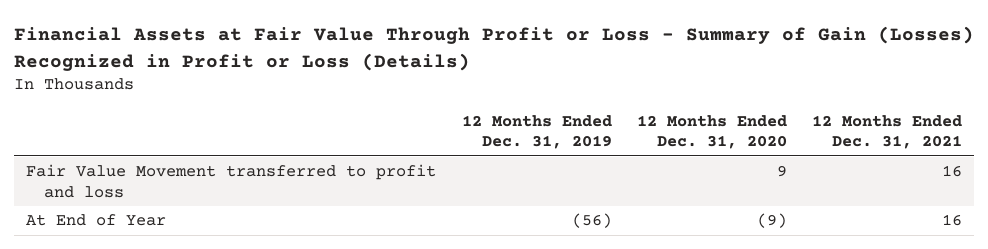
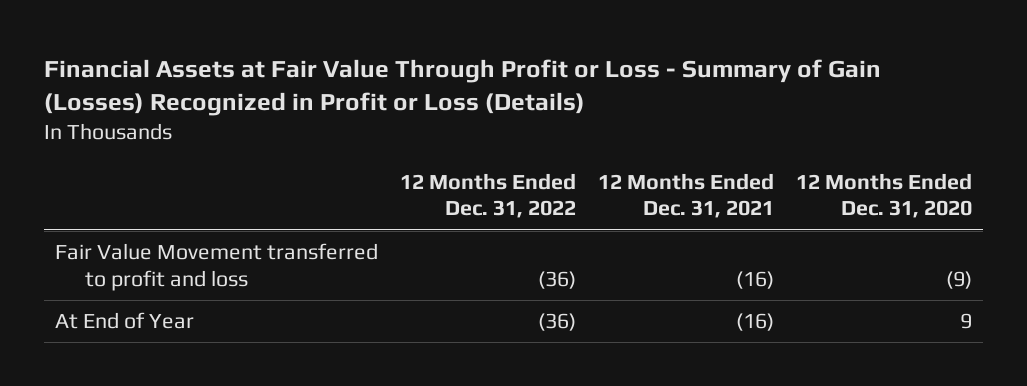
- | 12 Months Ended Dec. 31, 2019 | 12 Months Ended Dec. 31, 2020 | 12 Months Ended Dec. 31, 2021
+ | 12 Months Ended Dec. 31, 2022 | 12 Months Ended Dec. 31, 2021 | 12 Months Ended Dec. 31, 2020
- Fair Value Movement transferred to profit and loss | | 9 | 16
- At End of Year | (56) | (9) | 16
+ Fair Value Movement transferred to profit and loss | (36) | (16) | (9)
+ At End of Year | (36) | (16) | 9

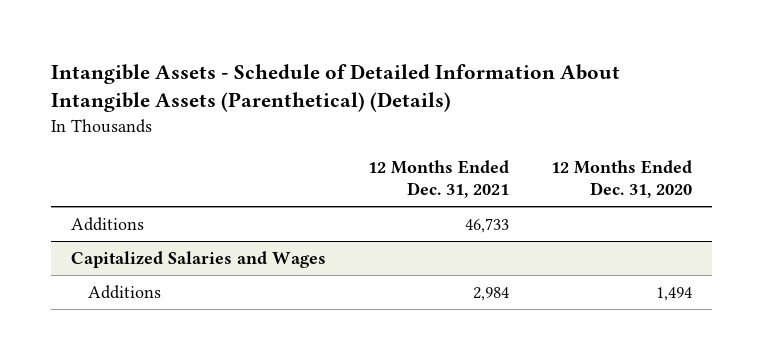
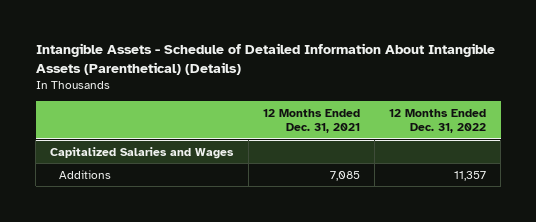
- | 12 Months Ended Dec. 31, 2021 | 12 Months Ended Dec. 31, 2020
+ | 12 Months Ended Dec. 31, 2021 | 12 Months Ended Dec. 31, 2022
- Additions | 46,733 |
@ Capitalized Salaries and Wages
- Additions | 2,984 | 1,494
+ Additions | 7,085 | 11,357

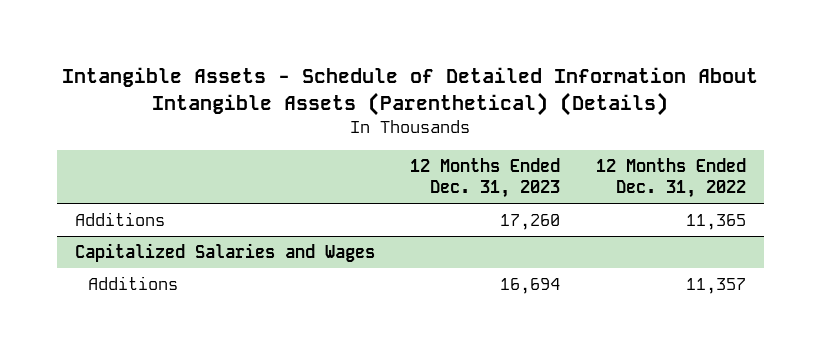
- | 12 Months Ended Dec. 31, 2021 | 12 Months Ended Dec. 31, 2022
+ | 12 Months Ended Dec. 31, 2023 | 12 Months Ended Dec. 31, 2022
+ Additions | 17,260 | 11,365

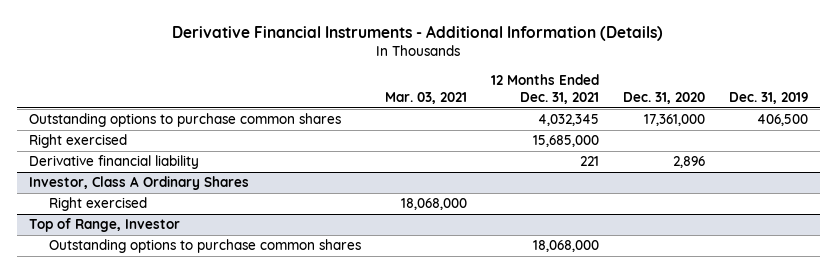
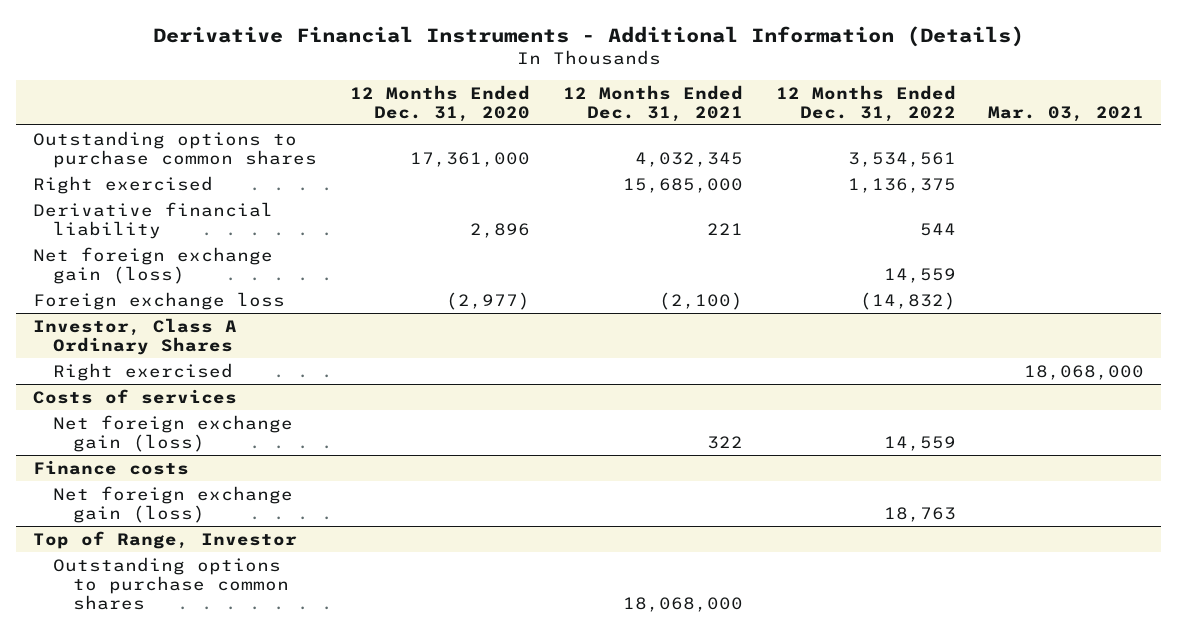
- | Mar. 03, 2021 | 12 Months Ended Dec. 31, 2021 | Dec. 31, 2020 | Dec. 31, 2019
+ | 12 Months Ended Dec. 31, 2020 | 12 Months Ended Dec. 31, 2021 | 12 Months Ended Dec. 31, 2022 | Mar. 03, 2021
+ Net foreign exchange gain (loss) | | | 14,559 |
+ Foreign exchange loss | (2,977) | (2,100) | (14,832) |
+ Costs of services
+ Net foreign exchange gain (loss) | | 322 | 14,559 |
+ Finance costs
+ Net foreign exchange gain (loss) | | | 18,763 |

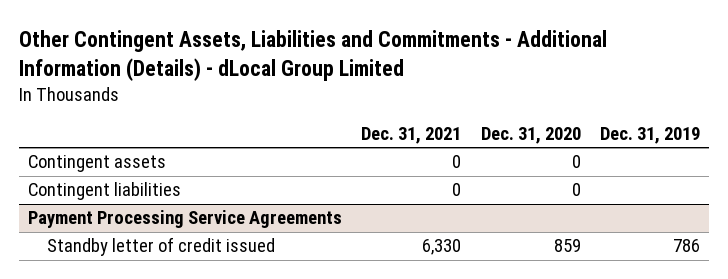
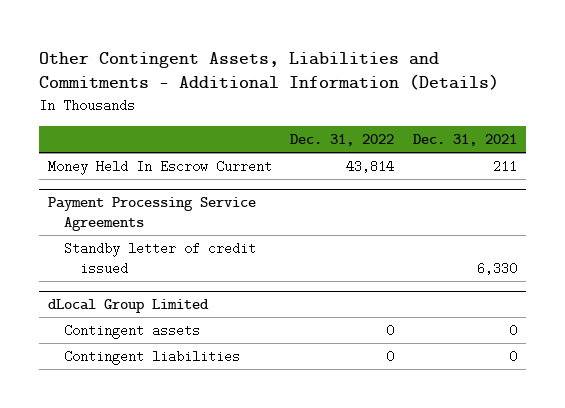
- Other Contingent Assets, Liabilities and Commitments - Additional Information (Details) - dLocal Group Limited
+ Other Contingent Assets, Liabilities and Commitments - Additional Information (Details)
- | Dec. 31, 2021 | Dec. 31, 2020 | Dec. 31, 2019
+ | Dec. 31, 2022 | Dec. 31, 2021
- Contingent assets | 0 | 0 |
- Contingent liabilities | 0 | 0 |
+ Money Held In Escrow Current | 43,814 | 211
+ dLocal Group Limited
+ Contingent assets | 0 | 0
+ Contingent liabilities | 0 | 0

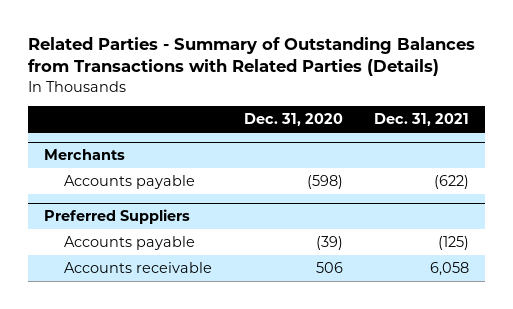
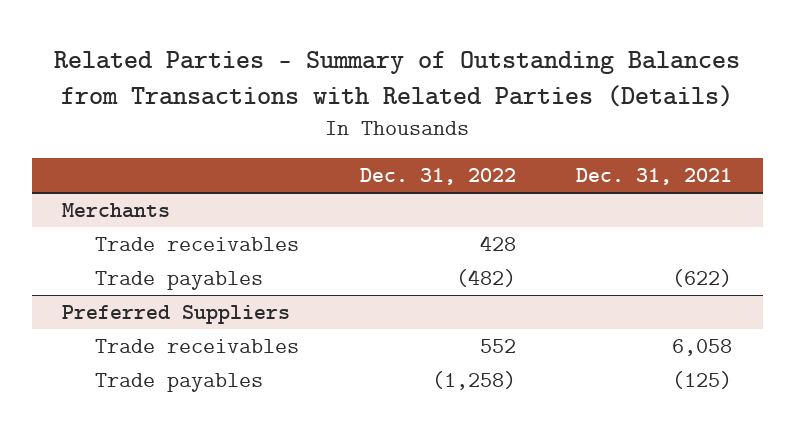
- | Dec. 31, 2020 | Dec. 31, 2021
+ | Dec. 31, 2022 | Dec. 31, 2021
@ Merchants
- Accounts payable | (598) | (622)
+ Trade receivables | 428 |
+ Trade payables | (482) | (622)
@ Preferred Suppliers
- Accounts payable | (39) | (125)
- Accounts receivable | 506 | 6,058
+ Trade receivables | 552 | 6,058
+ Trade payables | (1,258) | (125)

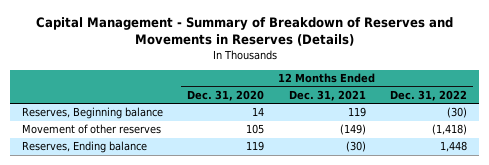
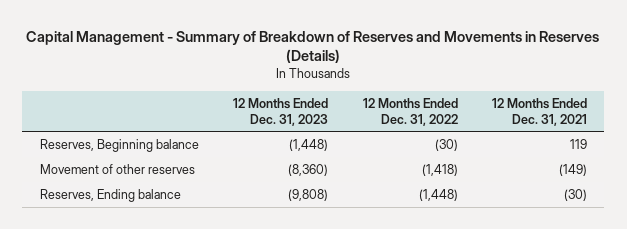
- | 12 Months Ended Dec. 31, 2020 | 12 Months Ended Dec. 31, 2021 | 12 Months Ended Dec. 31, 2022
+ | 12 Months Ended Dec. 31, 2023 | 12 Months Ended Dec. 31, 2022 | 12 Months Ended Dec. 31, 2021
- Reserves, Ending balance | 119 | (30) | 1,448
+ Reserves, Ending balance | (9,808) | (1,448) | (30)

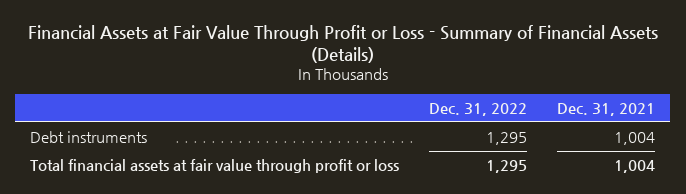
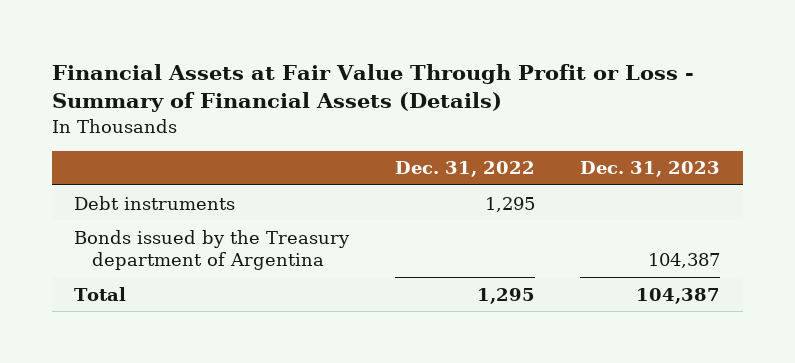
- | Dec. 31, 2022 | Dec. 31, 2021
+ | Dec. 31, 2022 | Dec. 31, 2023
- Total financial assets at fair value through profit or loss | 1,295 | 1,004
+ Bonds issued by the Treasury department of Argentina | | 104,387
+ Total | 1,295 | 104,387

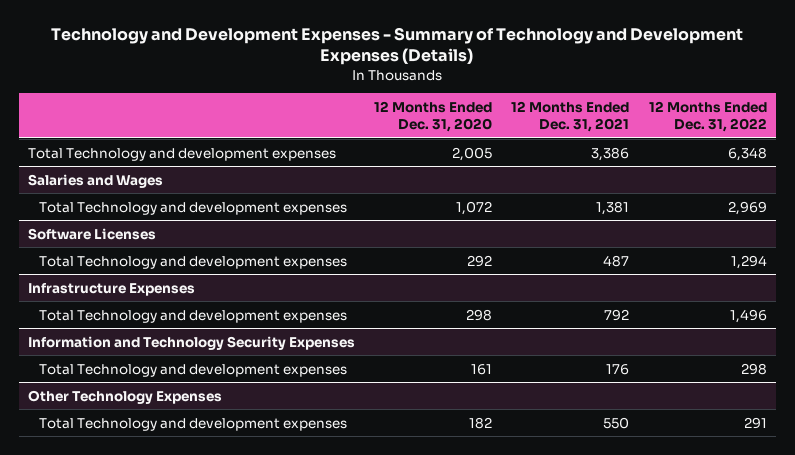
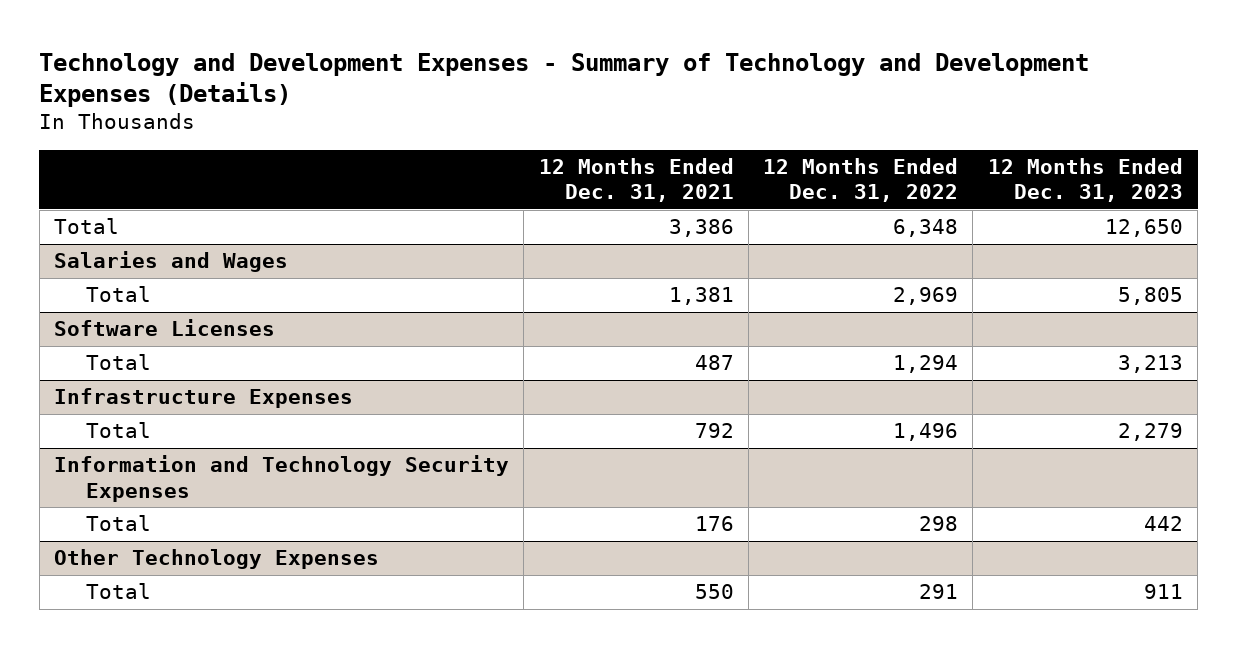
- | 12 Months Ended Dec. 31, 2020 | 12 Months Ended Dec. 31, 2021 | 12 Months Ended Dec. 31, 2022
+ | 12 Months Ended Dec. 31, 2021 | 12 Months Ended Dec. 31, 2022 | 12 Months Ended Dec. 31, 2023
- Total Technology and development expenses | 2,005 | 3,386 | 6,348
+ Total | 3,386 | 6,348 | 12,650
@ Salaries and Wages
- Total Technology and development expenses | 1,072 | 1,381 | 2,969
+ Total | 1,381 | 2,969 | 5,805
@ Software Licenses
- Total Technology and development expenses | 292 | 487 | 1,294
+ Total | 487 | 1,294 | 3,213
@ Infrastructure Expenses
- Total Technology and development expenses | 298 | 792 | 1,496
+ Total | 792 | 1,496 | 2,279
@ Information and Technology Security Expenses
- Total Technology and development expenses | 161 | 176 | 298
+ Total | 176 | 298 | 442
@ Other Technology Expenses
- Total Technology and development expenses | 182 | 550 | 291
+ Total | 550 | 291 | 911

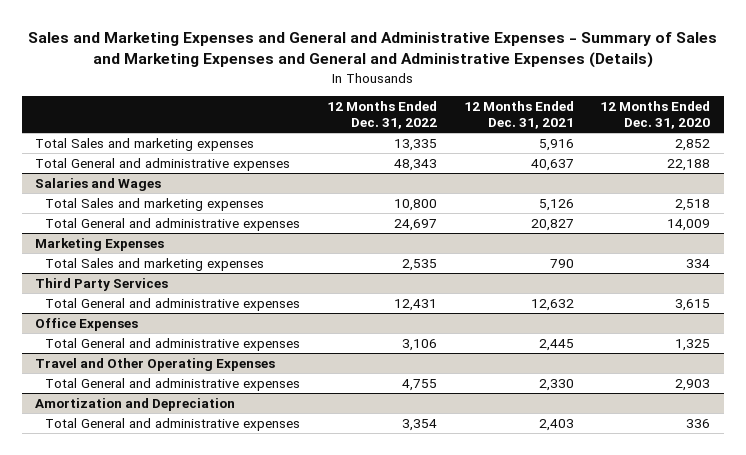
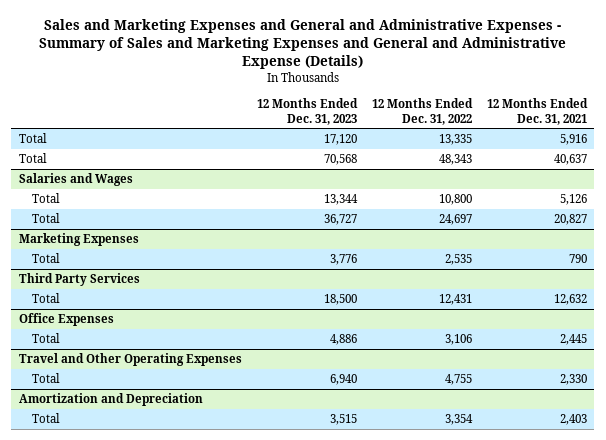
- Sales and Marketing Expenses and General and Administrative Expenses - Summary of Sales and Marketing Expenses and General and Administrative Expenses (Details)
+ Sales and Marketing Expenses and General and Administrative Expenses - Summary of Sales and Marketing Expenses and General and Administrative Expense (Details)
- | 12 Months Ended Dec. 31, 2022 | 12 Months Ended Dec. 31, 2021 | 12 Months Ended Dec. 31, 2020
+ | 12 Months Ended Dec. 31, 2023 | 12 Months Ended Dec. 31, 2022 | 12 Months Ended Dec. 31, 2021
- Total Sales and marketing expenses | 13,335 | 5,916 | 2,852
- Total General and administrative expenses | 48,343 | 40,637 | 22,188
+ Total | 17,120 | 13,335 | 5,916
+ Total | 70,568 | 48,343 | 40,637
@ Salaries and Wages
- Total Sales and marketing expenses | 10,800 | 5,126 | 2,518
- Total General and administrative expenses | 24,697 | 20,827 | 14,009
+ Total | 13,344 | 10,800 | 5,126
+ Total | 36,727 | 24,697 | 20,827
@ Marketing Expenses
- Total Sales and marketing expenses | 2,535 | 790 | 334
+ Total | 3,776 | 2,535 | 790
@ Third Party Services
- Total General and administrative expenses | 12,431 | 12,632 | 3,615
+ Total | 18,500 | 12,431 | 12,632
@ Office Expenses
- Total General and administrative expenses | 3,106 | 2,445 | 1,325
+ Total | 4,886 | 3,106 | 2,445
@ Travel and Other Operating Expenses
- Total General and administrative expenses | 4,755 | 2,330 | 2,903
+ Total | 6,940 | 4,755 | 2,330
@ Amortization and Depreciation
- Total General and administrative expenses | 3,354 | 2,403 | 336
+ Total | 3,515 | 3,354 | 2,403

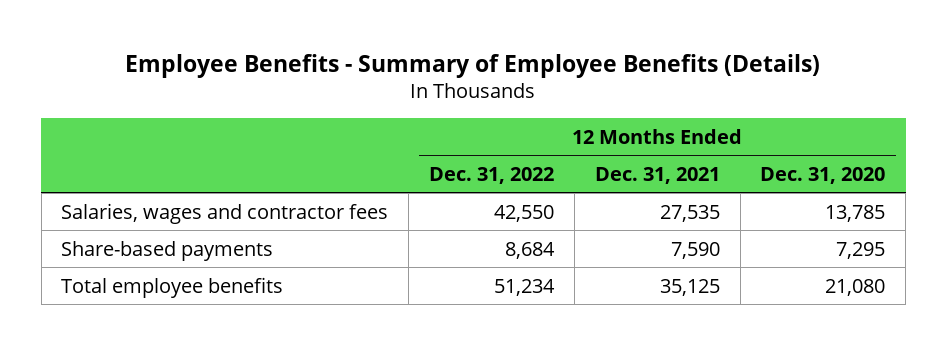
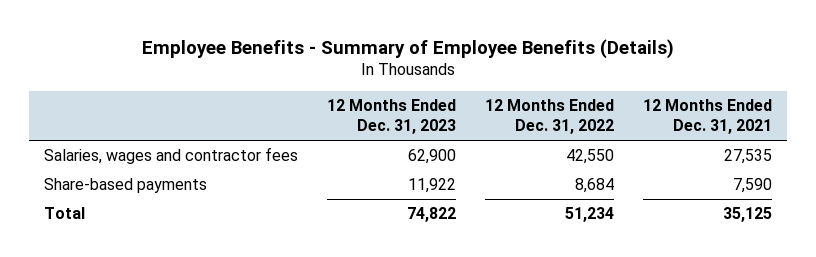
- | 12 Months Ended Dec. 31, 2022 | 12 Months Ended Dec. 31, 2021 | 12 Months Ended Dec. 31, 2020
+ | 12 Months Ended Dec. 31, 2023 | 12 Months Ended Dec. 31, 2022 | 12 Months Ended Dec. 31, 2021
- Total employee benefits | 51,234 | 35,125 | 21,080
+ Total | 74,822 | 51,234 | 35,125

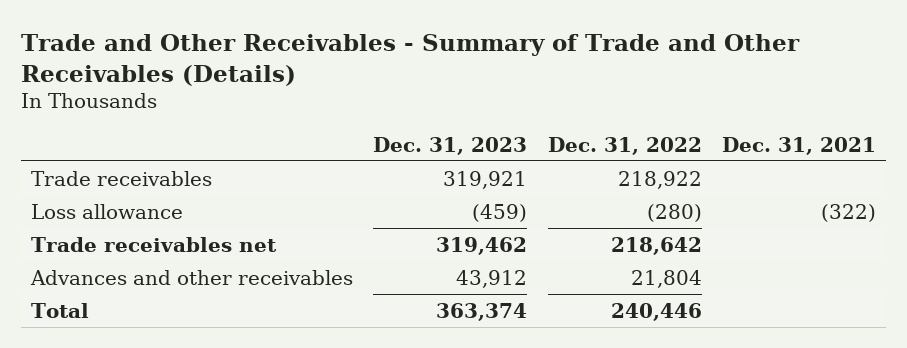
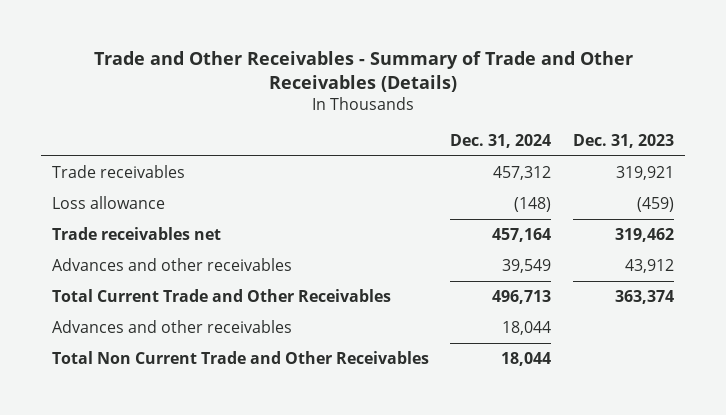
- | Dec. 31, 2023 | Dec. 31, 2022 | Dec. 31, 2021
+ | Dec. 31, 2024 | Dec. 31, 2023
- Total | 363,374 | 240,446 |
+ Total Current Trade and Other Receivables | 496,713 | 363,374
+ Advances and other receivables | 18,044 |
+ Total Non Current Trade and Other Receivables | 18,044 |

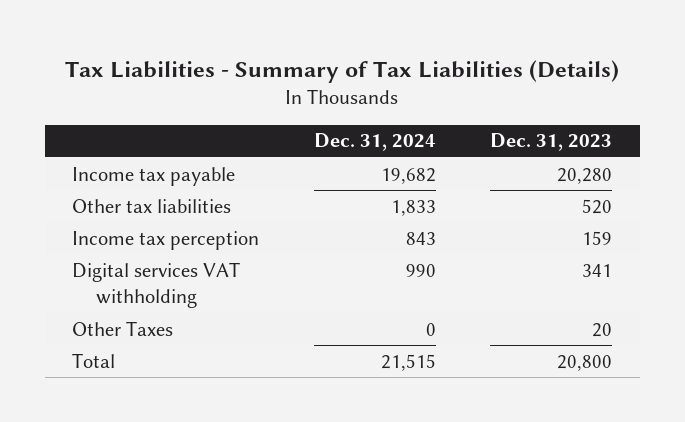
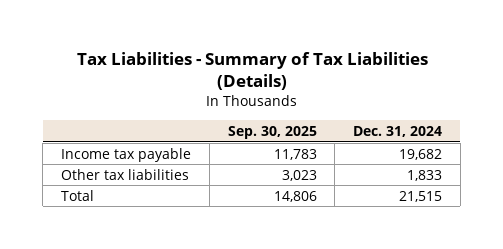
- | Dec. 31, 2024 | Dec. 31, 2023
+ | Sep. 30, 2025 | Dec. 31, 2024
- Income tax perception | 843 | 159
- Digital services VAT withholding | 990 | 341
- Other Taxes | 0 | 20

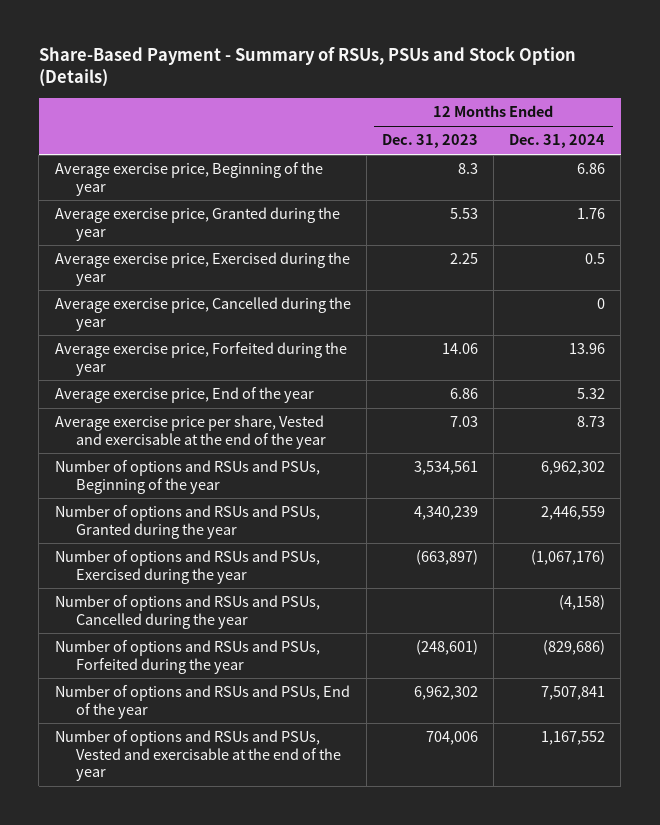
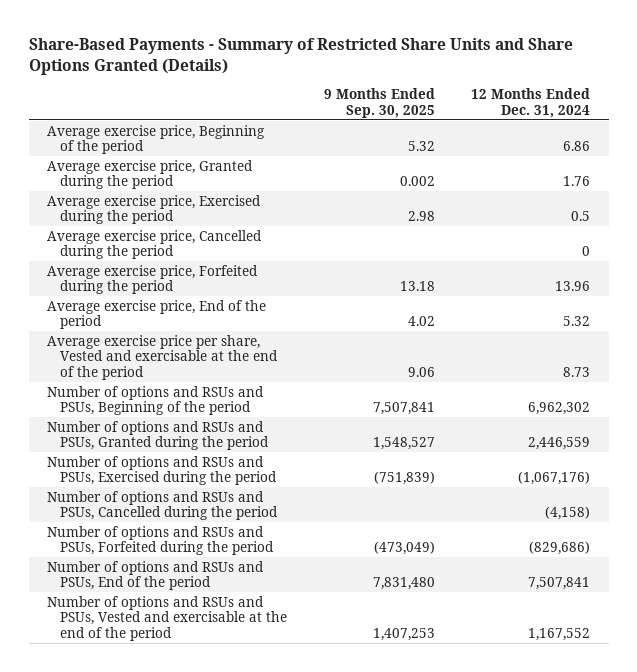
- Share-Based Payment - Summary of RSUs, PSUs and Stock Option (Details)
+ Share-Based Payments - Summary of Restricted Share Units and Share Options Granted (Details)
- | 12 Months Ended Dec. 31, 2023 | 12 Months Ended Dec. 31, 2024
+ | 9 Months Ended Sep. 30, 2025 | 12 Months Ended Dec. 31, 2024
- Average exercise price, Beginning of the year | 8.3 | 6.86
- Average exercise price, Granted during the year | 5.53 | 1.76
- Average exercise price, Exercised during the year | 2.25 | 0.5
- Average exercise price, Cancelled during the year | | 0
- Average exercise price, Forfeited during the year | 14.06 | 13.96
- Average exercise price, End of the year | 6.86 | 5.32
- Average exercise price per share, Vested and exercisable at the end of the year | 7.03 | 8.73
- Number of options and RSUs and PSUs, Beginning of the year | 3,534,561 | 6,962,302
- Number of options and RSUs and PSUs, Granted during the year | 4,340,239 | 2,446,559
- Number of options and RSUs and PSUs, Exercised during the year | (663,897) | (1,067,176)
- Number of options and RSUs and PSUs, Cancelled during the year | | (4,158)
- Number of options and RSUs and PSUs, Forfeited during the year | (248,601) | (829,686)
- Number of options and RSUs and PSUs, End of the year | 6,962,302 | 7,507,841
- Number of options and RSUs and PSUs, Vested and exercisable at the end of the year | 704,006 | 1,167,552
+ Average exercise price, Beginning of the period | 5.32 | 6.86
+ Average exercise price, Granted during the period | 0.002 | 1.76
+ Average exercise price, Exercised during the period | 2.98 | 0.5
+ Average exercise price, Cancelled during the period | | 0
+ Average exercise price, Forfeited during the period | 13.18 | 13.96
+ Average exercise price, End of the period | 4.02 | 5.32
+ Average exercise price per share, Vested and exercisable at the end of the period | 9.06 | 8.73
+ Number of options and RSUs and PSUs, Beginning of the period | 7,507,841 | 6,962,302
+ Number of options and RSUs and PSUs, Granted during the period | 1,548,527 | 2,446,559
+ Number of options and RSUs and PSUs, Exercised during the period | (751,839) | (1,067,176)
+ Number of options and RSUs and PSUs, Cancelled during the period | | (4,158)
+ Number of options and RSUs and PSUs, Forfeited during the period | (473,049) | (829,686)
+ Number of options and RSUs and PSUs, End of the period | 7,831,480 | 7,507,841
+ Number of options and RSUs and PSUs, Vested and exercisable at the end of the period | 1,407,253 | 1,167,552

